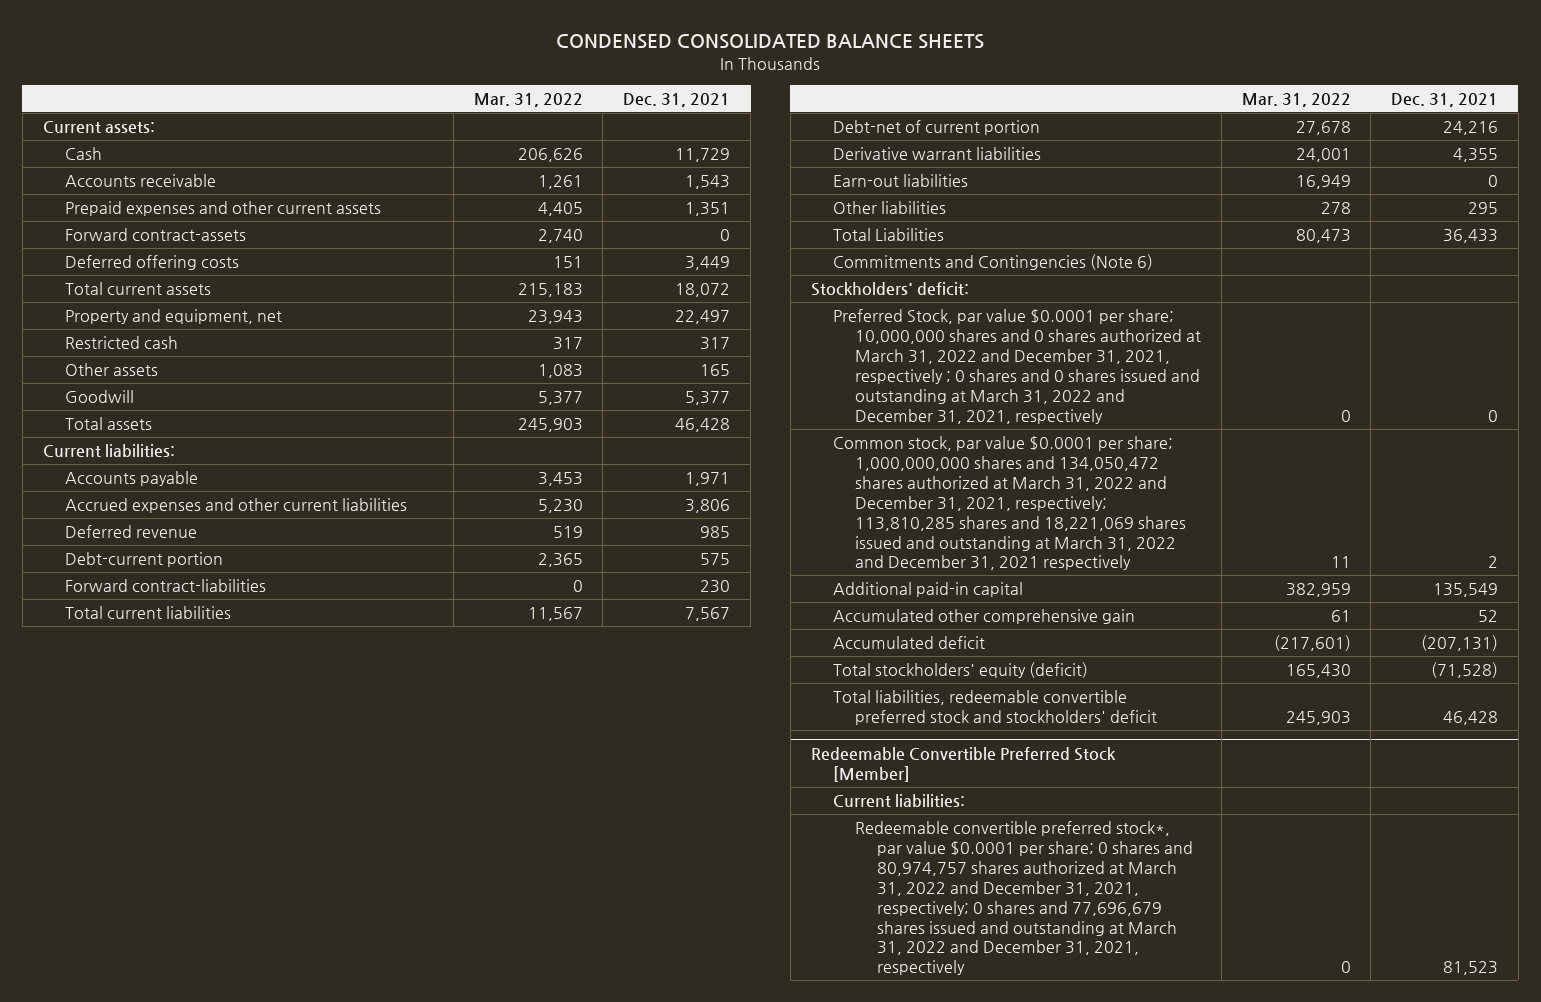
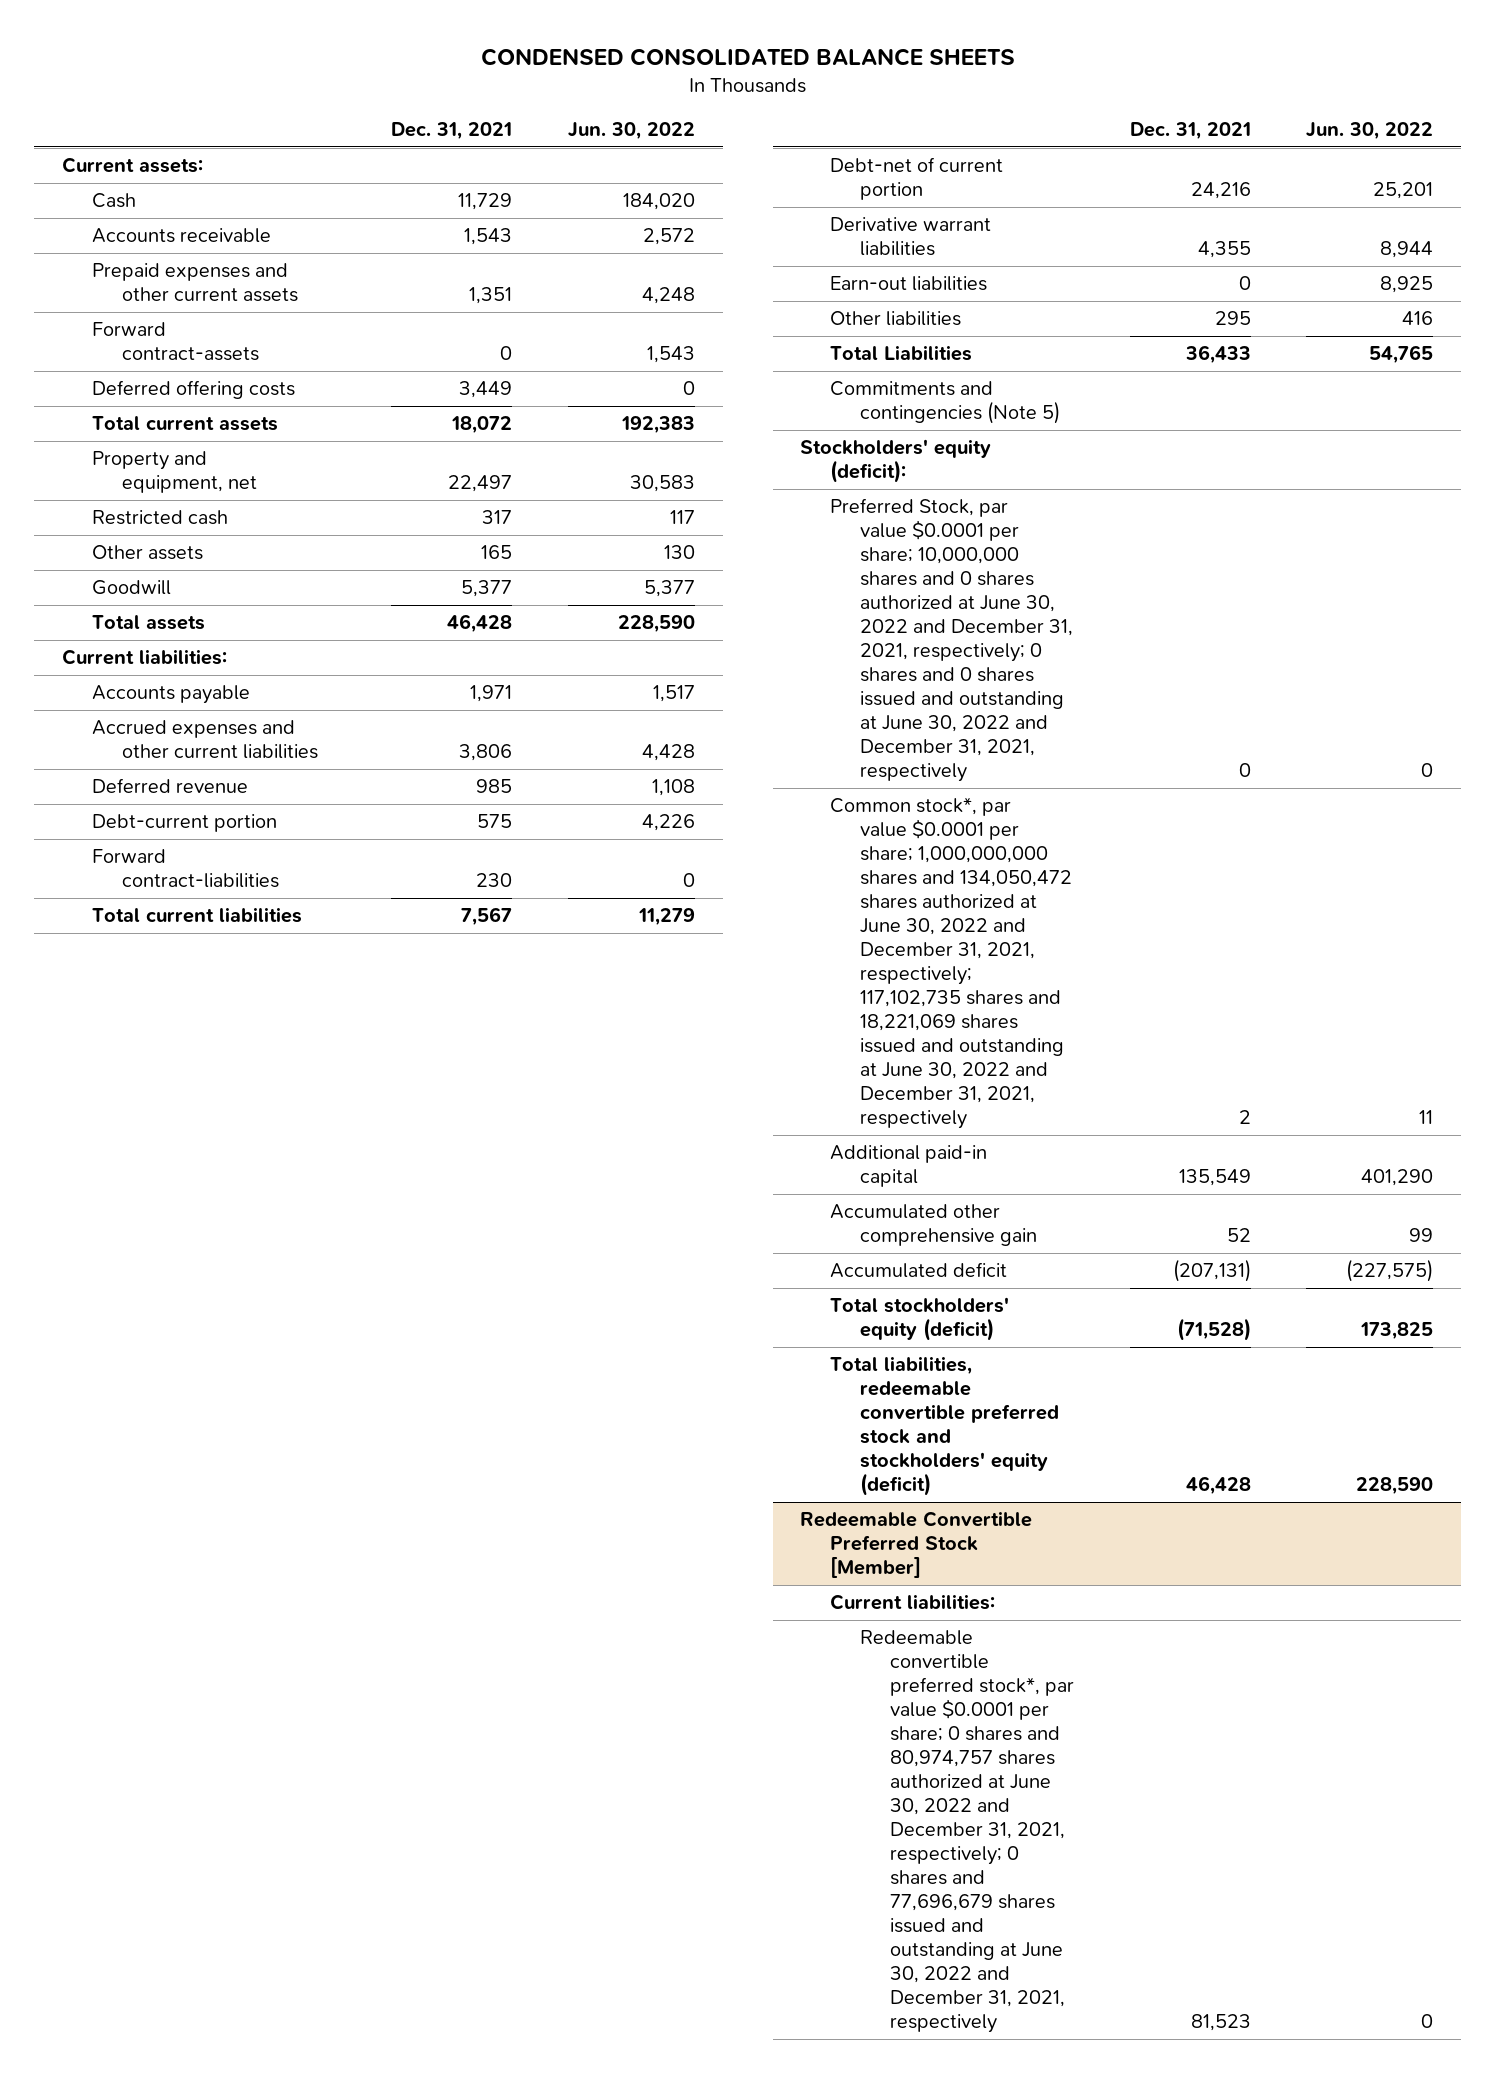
- | Mar. 31, 2022 | Dec. 31, 2021
+ | Dec. 31, 2021 | Jun. 30, 2022
- Commitments and Contingencies (Note 6)
- Stockholders' deficit:
- Preferred Stock, par value $0.0001 per share; 10,000,000 shares and 0 shares authorized at March 31, 2022 and December 31, 2021, respectively ; 0 shares and 0 shares issued and outstanding at March 31, 2022 and December 31, 2021, respectively | 0 | 0
- Common stock, par value $0.0001 per share; 1,000,000,000 shares and 134,050,472 shares authorized at March 31, 2022 and December 31, 2021, respectively; 113,810,285 shares and 18,221,069 shares issued and outstanding at March 31, 2022 and December 31, 2021 respectively | 11 | 2
+ Commitments and contingencies (Note 5)
+ Stockholders' equity (deficit):
+ Preferred Stock, par value $0.0001 per share; 10,000,000 shares and 0 shares authorized at June 30, 2022 and December 31, 2021, respectively; 0 shares and 0 shares issued and outstanding at June 30, 2022 and December 31, 2021, respectively | 0 | 0
+ Common stock*, par value $0.0001 per share; 1,000,000,000 shares and 134,050,472 shares authorized at June 30, 2022 and December 31, 2021, respectively; 117,102,735 shares and 18,221,069 shares issued and outstanding at June 30, 2022 and December 31, 2021, respectively | 2 | 11
- Total liabilities, redeemable convertible preferred stock and stockholders' deficit | 245,903 | 46,428
+ Total liabilities, redeemable convertible preferred stock and stockholders' equity (deficit) | 46,428 | 228,590
@ Redeemable Convertible Preferred Stock [Member]
- Redeemable convertible preferred stock*, par value $0.0001 per share; 0 shares and 80,974,757 shares authorized at March 31, 2022 and December 31, 2021, respectively; 0 shares and 77,696,679 shares issued and outstanding at March 31, 2022 and December 31, 2021, respectively | 0 | 81,523
+ Redeemable convertible preferred stock*, par value $0.0001 per share; 0 shares and 80,974,757 shares authorized at June 30, 2022 and December 31, 2021, respectively; 0 shares and 77,696,679 shares issued and outstanding at June 30, 2022 and December 31, 2021, respectively | 81,523 | 0

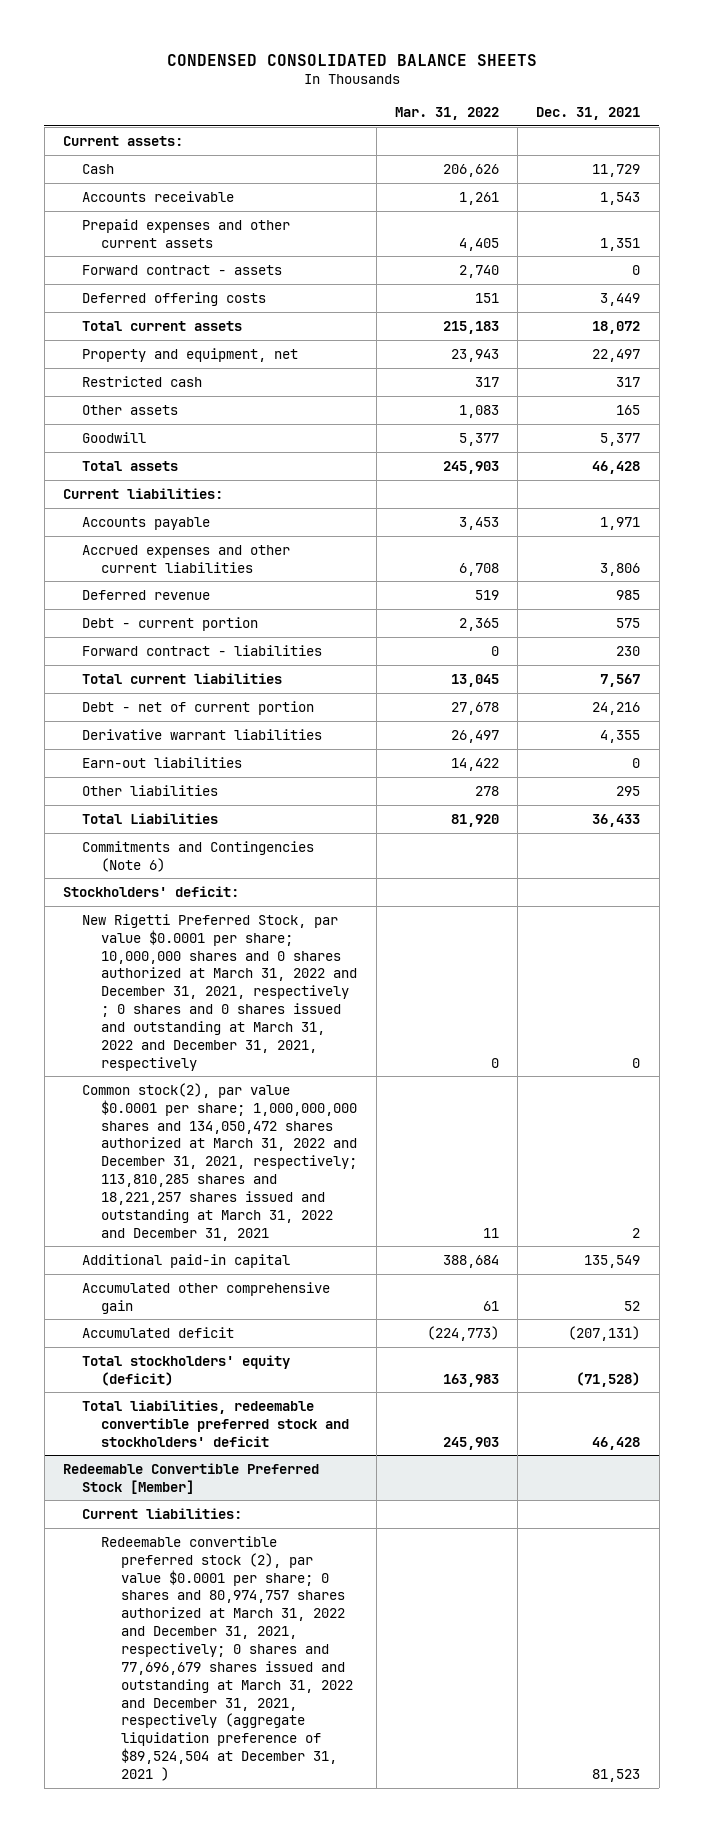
- | Dec. 31, 2021 | Jun. 30, 2022
+ | Mar. 31, 2022 | Dec. 31, 2021
- Forward contract-assets | 0 | 1,543
+ Forward contract - assets | 2,740 | 0
- Debt-current portion | 575 | 4,226
- Forward contract-liabilities | 230 | 0
+ Debt - current portion | 2,365 | 575
+ Forward contract - liabilities | 0 | 230
- Debt-net of current portion | 24,216 | 25,201
+ Debt - net of current portion | 27,678 | 24,216
- Commitments and contingencies (Note 5)
- Stockholders' equity (deficit):
- Preferred Stock, par value $0.0001 per share; 10,000,000 shares and 0 shares authorized at June 30, 2022 and December 31, 2021, respectively; 0 shares and 0 shares issued and outstanding at June 30, 2022 and December 31, 2021, respectively | 0 | 0
- Common stock*, par value $0.0001 per share; 1,000,000,000 shares and 134,050,472 shares authorized at June 30, 2022 and December 31, 2021, respectively; 117,102,735 shares and 18,221,069 shares issued and outstanding at June 30, 2022 and December 31, 2021, respectively | 2 | 11
+ Commitments and Contingencies (Note 6)
+ Stockholders' deficit:
+ New Rigetti Preferred Stock, par value $0.0001 per share; 10,000,000 shares and 0 shares authorized at March 31, 2022 and December 31, 2021, respectively ; 0 shares and 0 shares issued and outstanding at March 31, 2022 and December 31, 2021, respectively | 0 | 0
+ Common stock(2), par value $0.0001 per share; 1,000,000,000 shares and 134,050,472 shares authorized at March 31, 2022 and December 31, 2021, respectively; 113,810,285 shares and 18,221,257 shares issued and outstanding at March 31, 2022 and December 31, 2021 | 11 | 2
- Total liabilities, redeemable convertible preferred stock and stockholders' equity (deficit) | 46,428 | 228,590
+ Total liabilities, redeemable convertible preferred stock and stockholders' deficit | 245,903 | 46,428
@ Redeemable Convertible Preferred Stock [Member]
- Redeemable convertible preferred stock*, par value $0.0001 per share; 0 shares and 80,974,757 shares authorized at June 30, 2022 and December 31, 2021, respectively; 0 shares and 77,696,679 shares issued and outstanding at June 30, 2022 and December 31, 2021, respectively | 81,523 | 0
+ Redeemable convertible preferred stock (2), par value $0.0001 per share; 0 shares and 80,974,757 shares authorized at March 31, 2022 and December 31, 2021, respectively; 0 shares and 77,696,679 shares issued and outstanding at March 31, 2022 and December 31, 2021, respectively (aggregate liquidation preference of $89,524,504 at December 31, 2021 ) | | 81,523

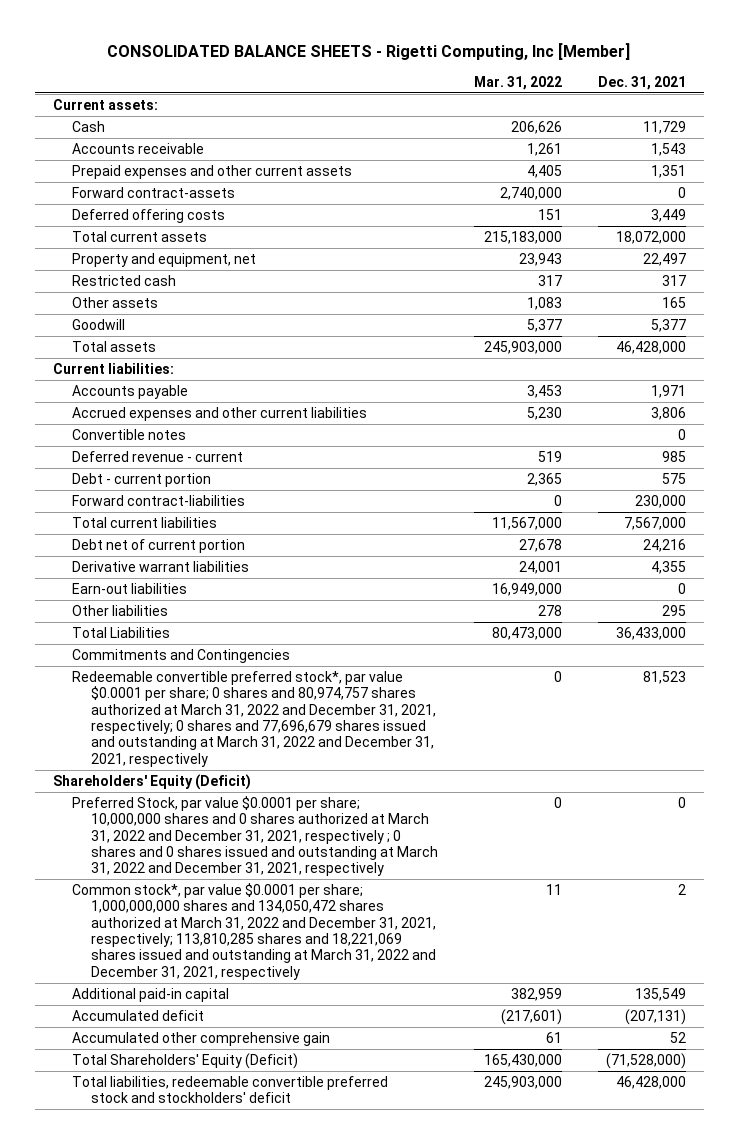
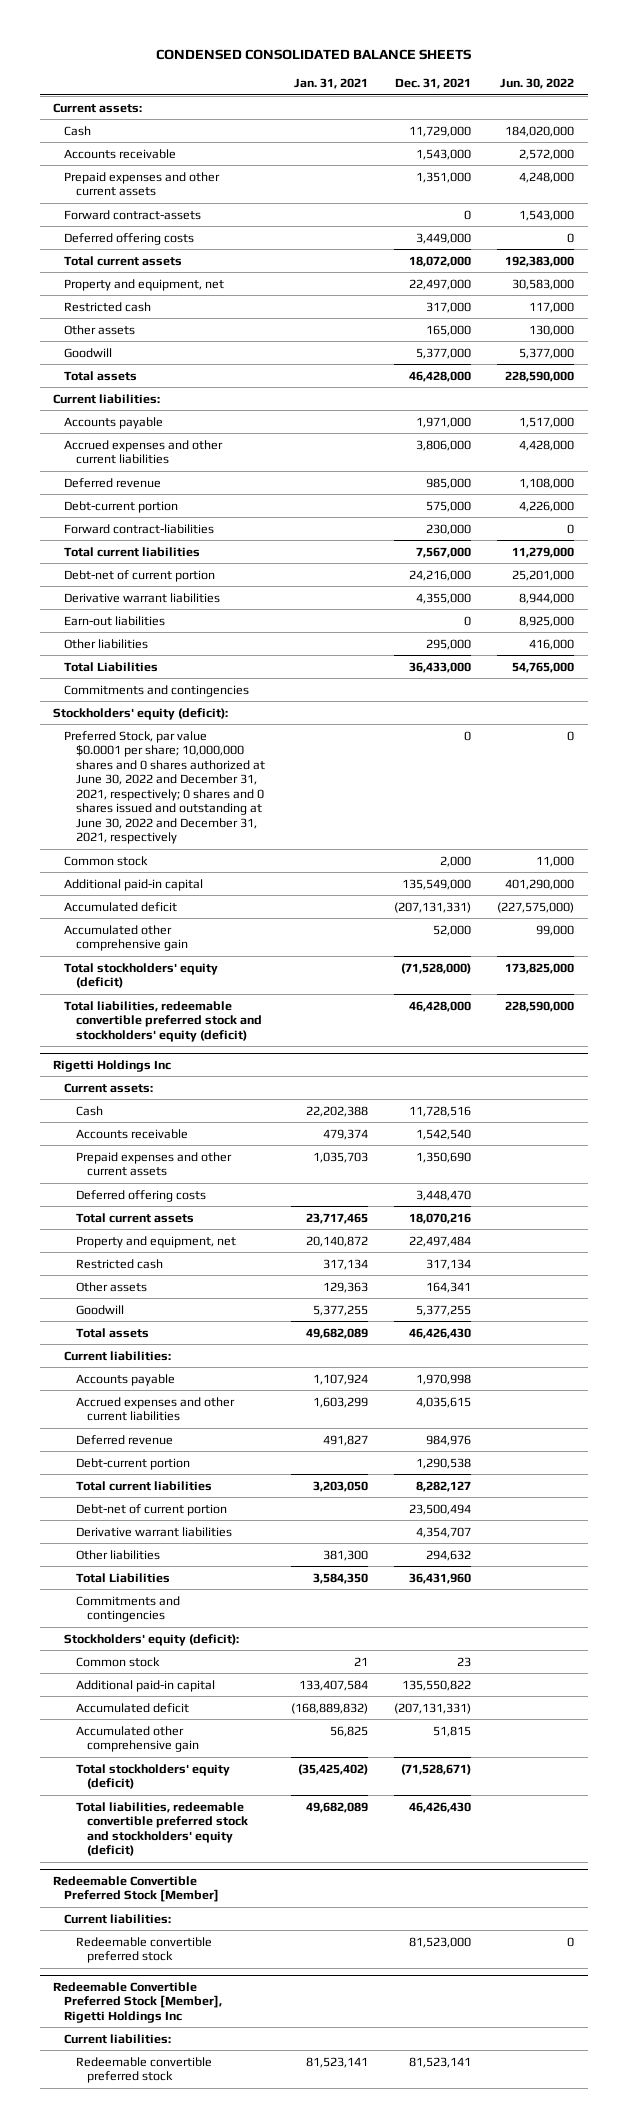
- CONSOLIDATED BALANCE SHEETS - Rigetti Computing, Inc [Member]
+ CONDENSED CONSOLIDATED BALANCE SHEETS
- | Mar. 31, 2022 | Dec. 31, 2021
+ | Jan. 31, 2021 | Dec. 31, 2021 | Jun. 30, 2022
- Cash | 206,626 | 11,729
- Accounts receivable | 1,261 | 1,543
- Prepaid expenses and other current assets | 4,405 | 1,351
+ Cash | | 11,729,000 | 184,020,000
+ Accounts receivable | | 1,543,000 | 2,572,000
+ Prepaid expenses and other current assets | | 1,351,000 | 4,248,000
- Deferred offering costs | 151 | 3,449
+ Deferred offering costs | | 3,449,000 | 0
- Property and equipment, net | 23,943 | 22,497
- Restricted cash | 317 | 317
- Other assets | 1,083 | 165
- Goodwill | 5,377 | 5,377
+ Property and equipment, net | | 22,497,000 | 30,583,000
+ Restricted cash | | 317,000 | 117,000
+ Other assets | | 165,000 | 130,000
+ Goodwill | | 5,377,000 | 5,377,000
- Accounts payable | 3,453 | 1,971
- Accrued expenses and other current liabilities | 5,230 | 3,806
- Convertible notes | | 0
- Deferred revenue - current | 519 | 985
- Debt - current portion | 2,365 | 575
+ Accounts payable | | 1,971,000 | 1,517,000
+ Accrued expenses and other current liabilities | | 3,806,000 | 4,428,000
+ Deferred revenue | | 985,000 | 1,108,000
+ Debt-current portion | | 575,000 | 4,226,000
- Debt net of current portion | 27,678 | 24,216
- Derivative warrant liabilities | 24,001 | 4,355
+ Debt-net of current portion | | 24,216,000 | 25,201,000
+ Derivative warrant liabilities | | 4,355,000 | 8,944,000
- Other liabilities | 278 | 295
+ Other liabilities | | 295,000 | 416,000
- Commitments and Contingencies
- Redeemable convertible preferred stock*, par value $0.0001 per share; 0 shares and 80,974,757 shares authorized at March 31, 2022 and December 31, 2021, respectively; 0 shares and 77,696,679 shares issued and outstanding at March 31, 2022 and December 31, 2021, respectively | 0 | 81,523
- Shareholders' Equity (Deficit)
- Preferred Stock, par value $0.0001 per share; 10,000,000 shares and 0 shares authorized at March 31, 2022 and December 31, 2021, respectively ; 0 shares and 0 shares issued and outstanding at March 31, 2022 and December 31, 2021, respectively | 0 | 0
- Common stock*, par value $0.0001 per share; 1,000,000,000 shares and 134,050,472 shares authorized at March 31, 2022 and December 31, 2021, respectively; 113,810,285 shares and 18,221,069 shares issued and outstanding at March 31, 2022 and December 31, 2021, respectively | 11 | 2
- Additional paid-in capital | 382,959 | 135,549
- Accumulated deficit | (217,601) | (207,131)
- Accumulated other comprehensive gain | 61 | 52
- Total Shareholders' Equity (Deficit) | 165,430,000 | (71,528,000)
- Total liabilities, redeemable convertible preferred stock and stockholders' deficit | 245,903,000 | 46,428,000
+ Commitments and contingencies
+ Stockholders' equity (deficit):
+ Preferred Stock, par value $0.0001 per share; 10,000,000 shares and 0 shares authorized at June 30, 2022 and December 31, 2021, respectively; 0 shares and 0 shares issued and outstanding at June 30, 2022 and December 31, 2021, respectively | | 0 | 0
+ Common stock | | 2,000 | 11,000
+ Additional paid-in capital | | 135,549,000 | 401,290,000
+ Accumulated deficit | | (207,131,331) | (227,575,000)
+ Accumulated other comprehensive gain | | 52,000 | 99,000
+ Total stockholders' equity (deficit) | | (71,528,000) | 173,825,000
+ Total liabilities, redeemable convertible preferred stock and stockholders' equity (deficit) | | 46,428,000 | 228,590,000
+ Rigetti Holdings Inc
+ Current assets:
+ Cash | 22,202,388 | 11,728,516 |
+ Accounts receivable | 479,374 | 1,542,540 |
+ Prepaid expenses and other current assets | 1,035,703 | 1,350,690 |
+ Deferred offering costs | | 3,448,470 |
+ Total current assets | 23,717,465 | 18,070,216 |
+ Property and equipment, net | 20,140,872 | 22,497,484 |
+ Restricted cash | 317,134 | 317,134 |
+ Other assets | 129,363 | 164,341 |
+ Goodwill | 5,377,255 | 5,377,255 |
+ Total assets | 49,682,089 | 46,426,430 |
+ Current liabilities:
+ Accounts payable | 1,107,924 | 1,970,998 |
+ Accrued expenses and other current liabilities | 1,603,299 | 4,035,615 |
+ Deferred revenue | 491,827 | 984,976 |
+ Debt-current portion | | 1,290,538 |
+ Total current liabilities | 3,203,050 | 8,282,127 |
+ Debt-net of current portion | | 23,500,494 |
+ Derivative warrant liabilities | | 4,354,707 |
+ Other liabilities | 381,300 | 294,632 |
+ Total Liabilities | 3,584,350 | 36,431,960 |
+ Commitments and contingencies
+ Stockholders' equity (deficit):
+ Common stock | 21 | 23 |
+ Additional paid-in capital | 133,407,584 | 135,550,822 |
+ Accumulated deficit | (168,889,832) | (207,131,331) |
+ Accumulated other comprehensive gain | 56,825 | 51,815 |
+ Total stockholders' equity (deficit) | (35,425,402) | (71,528,671) |
+ Total liabilities, redeemable convertible preferred stock and stockholders' equity (deficit) | 49,682,089 | 46,426,430 |
+ Redeemable Convertible Preferred Stock [Member]
+ Current liabilities:
+ Redeemable convertible preferred stock | | 81,523,000 | 0
+ Redeemable Convertible Preferred Stock [Member], Rigetti Holdings Inc
+ Current liabilities:
+ Redeemable convertible preferred stock | 81,523,141 | 81,523,141 |

